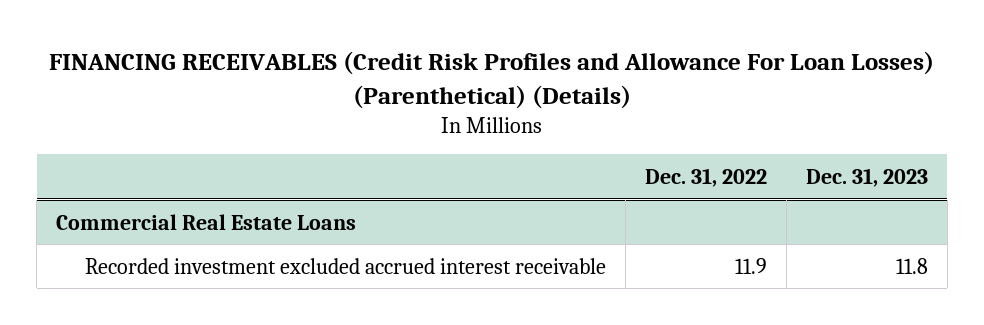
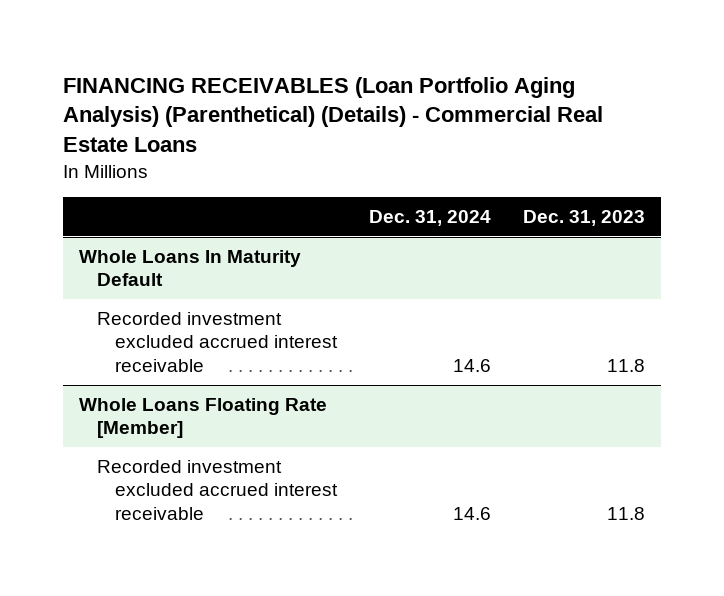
- FINANCING RECEIVABLES (Credit Risk Profiles and Allowance For Loan Losses) (Parenthetical) (Details)
+ FINANCING RECEIVABLES (Loan Portfolio Aging Analysis) (Parenthetical) (Details) - Commercial Real Estate Loans
- | Dec. 31, 2022 | Dec. 31, 2023
+ | Dec. 31, 2024 | Dec. 31, 2023
- Commercial Real Estate Loans
+ Whole Loans In Maturity Default
+ Whole Loans Floating Rate [Member]
+ Recorded investment excluded accrued interest receivable | 14.6 | 11.8

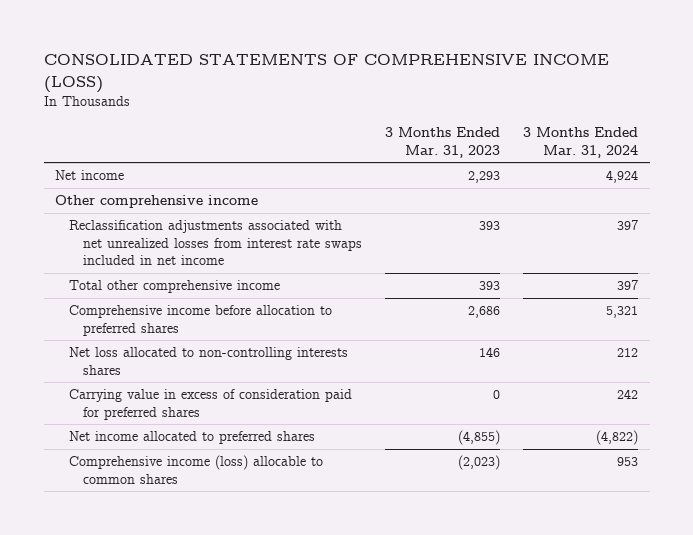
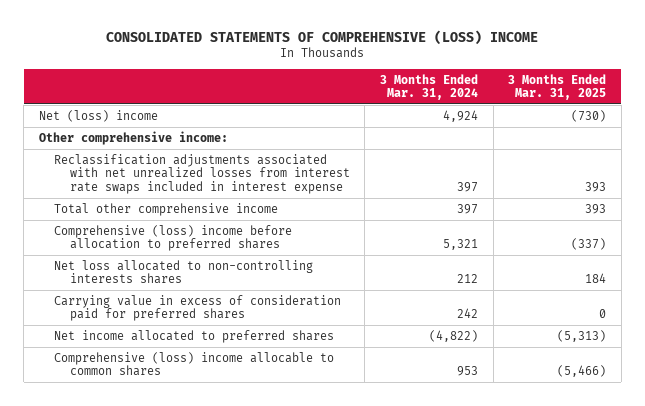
- CONSOLIDATED STATEMENTS OF COMPREHENSIVE INCOME (LOSS)
+ CONSOLIDATED STATEMENTS OF COMPREHENSIVE (LOSS) INCOME
- | 3 Months Ended Mar. 31, 2023 | 3 Months Ended Mar. 31, 2024
+ | 3 Months Ended Mar. 31, 2024 | 3 Months Ended Mar. 31, 2025
- Net income | 2,293 | 4,924
- Other comprehensive income
- Reclassification adjustments associated with net unrealized losses from interest rate swaps included in net income | 393 | 397
+ Net (loss) income | 4,924 | (730)
+ Other comprehensive income:
+ Reclassification adjustments associated with net unrealized losses from interest rate swaps included in interest expense | 397 | 393
- Comprehensive income before allocation to preferred shares | 2,686 | 5,321
+ Comprehensive (loss) income before allocation to preferred shares | 5,321 | (337)
- Comprehensive income (loss) allocable to common shares | (2,023) | 953
+ Comprehensive (loss) income allocable to common shares | 953 | (5,466)

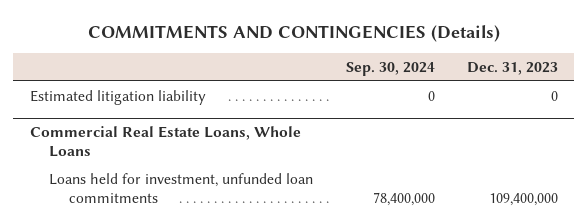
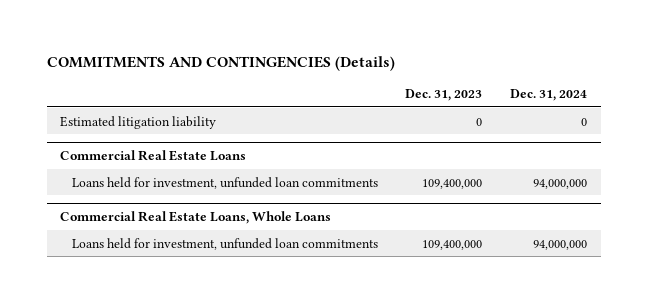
- | Sep. 30, 2024 | Dec. 31, 2023
+ | Dec. 31, 2023 | Dec. 31, 2024
+ Commercial Real Estate Loans
+ Loans held for investment, unfunded loan commitments | 109,400,000 | 94,000,000

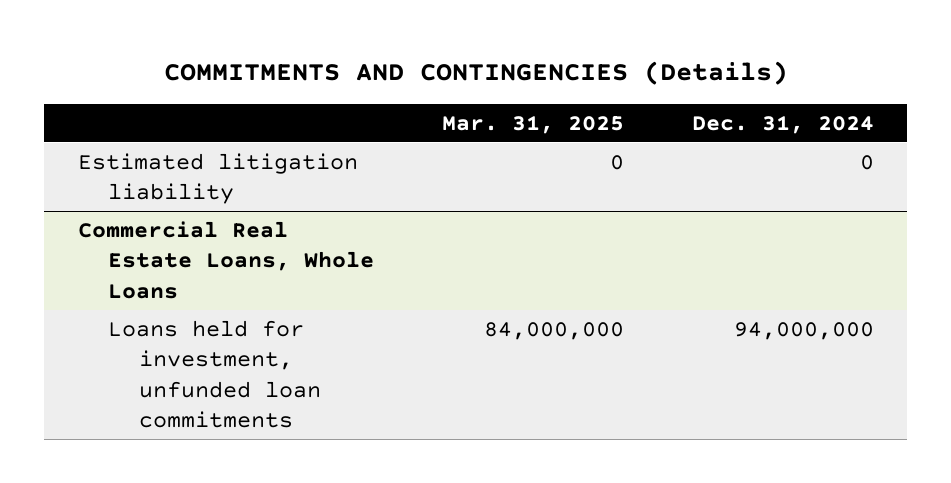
- | Dec. 31, 2023 | Dec. 31, 2024
+ | Mar. 31, 2025 | Dec. 31, 2024
- Commercial Real Estate Loans
- Loans held for investment, unfunded loan commitments | 109,400,000 | 94,000,000

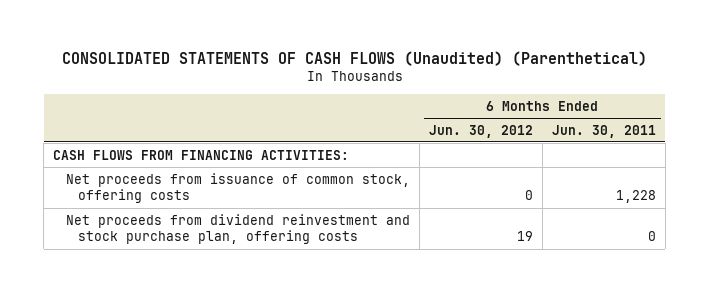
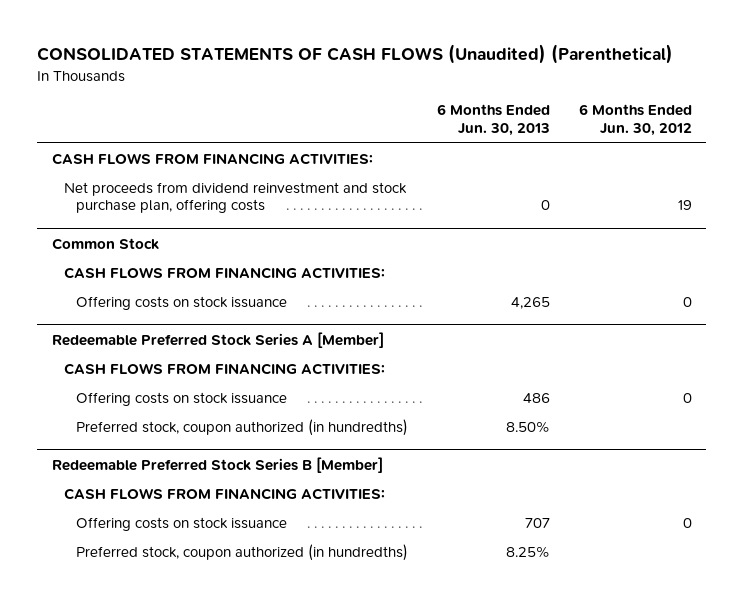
- | 6 Months Ended Jun. 30, 2012 | 6 Months Ended Jun. 30, 2011
+ | 6 Months Ended Jun. 30, 2013 | 6 Months Ended Jun. 30, 2012
- Net proceeds from issuance of common stock, offering costs | 0 | 1,228
+ Common Stock
+ CASH FLOWS FROM FINANCING ACTIVITIES:
+ Offering costs on stock issuance | 4,265 | 0
+ Redeemable Preferred Stock Series A [Member]
+ CASH FLOWS FROM FINANCING ACTIVITIES:
+ Offering costs on stock issuance | 486 | 0
+ Preferred stock, coupon authorized (in hundredths) | 8.50% |
+ Redeemable Preferred Stock Series B [Member]
+ CASH FLOWS FROM FINANCING ACTIVITIES:
+ Offering costs on stock issuance | 707 | 0
+ Preferred stock, coupon authorized (in hundredths) | 8.25% |

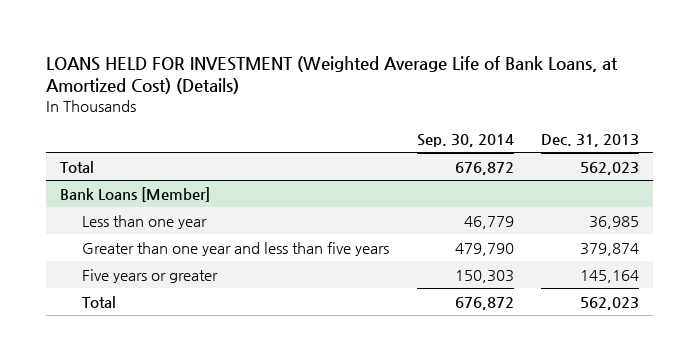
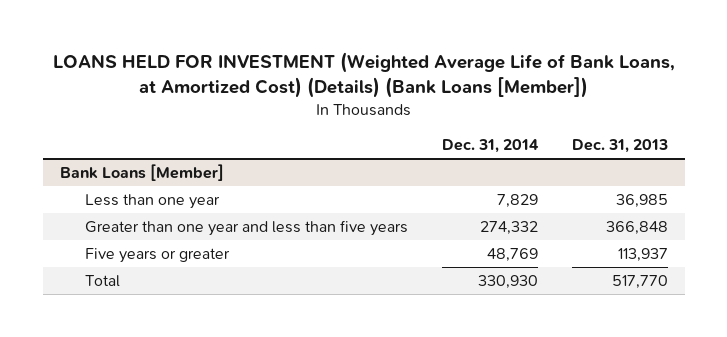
- LOANS HELD FOR INVESTMENT (Weighted Average Life of Bank Loans, at Amortized Cost) (Details)
+ LOANS HELD FOR INVESTMENT (Weighted Average Life of Bank Loans, at Amortized Cost) (Details) (Bank Loans [Member])
- | Sep. 30, 2014 | Dec. 31, 2013
+ | Dec. 31, 2014 | Dec. 31, 2013
- Total | 676,872 | 562,023
@ Bank Loans [Member]
- Greater than one year and less than five years | 479,790 | 379,874
- Five years or greater | 150,303 | 145,164
- Total | 676,872 | 562,023
+ Greater than one year and less than five years | 274,332 | 366,848
+ Five years or greater | 48,769 | 113,937
+ Total | 330,930 | 517,770

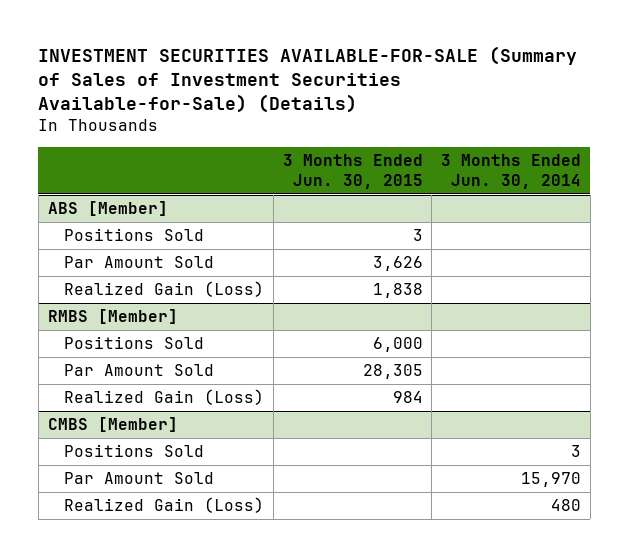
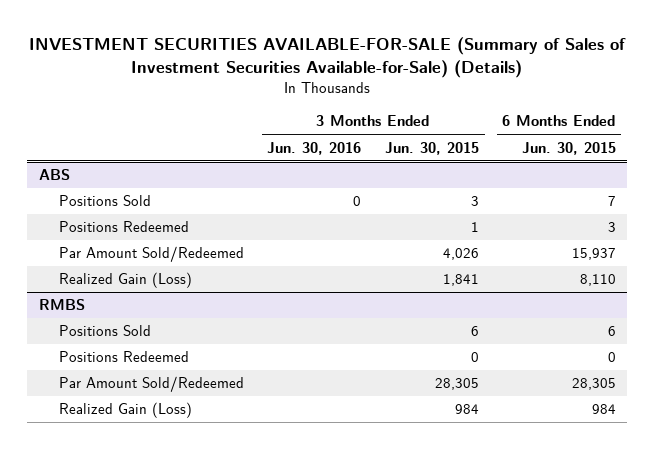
- | 3 Months Ended Jun. 30, 2015 | 3 Months Ended Jun. 30, 2014
+ | 3 Months Ended Jun. 30, 2016 | 3 Months Ended Jun. 30, 2015 | 6 Months Ended Jun. 30, 2015
- ABS [Member]
+ ABS
- Par Amount Sold | 3,626 |
- Realized Gain (Loss) | 1,838 |
- RMBS [Member]
- Positions Sold | 6,000 |
- Par Amount Sold | 28,305 |
+ Positions Redeemed | | 1 | 3
+ Par Amount Sold/Redeemed | | 4,026 | 15,937
+ Realized Gain (Loss) | | 1,841 | 8,110
+ RMBS
+ Positions Sold | | 6 | 6
+ Positions Redeemed | | 0 | 0
+ Par Amount Sold/Redeemed | | 28,305 | 28,305
- CMBS [Member]
- Positions Sold | | 3
- Par Amount Sold | | 15,970
- Realized Gain (Loss) | | 480

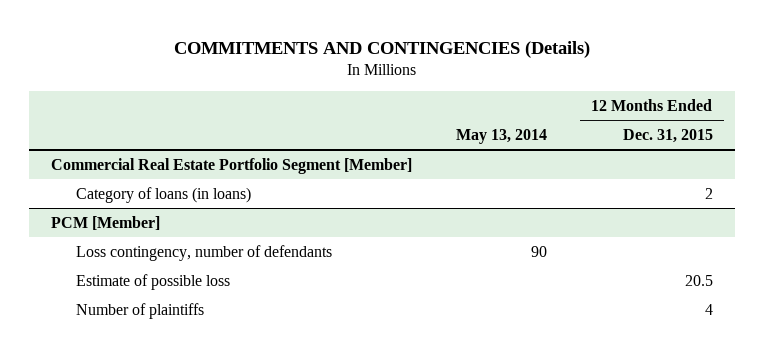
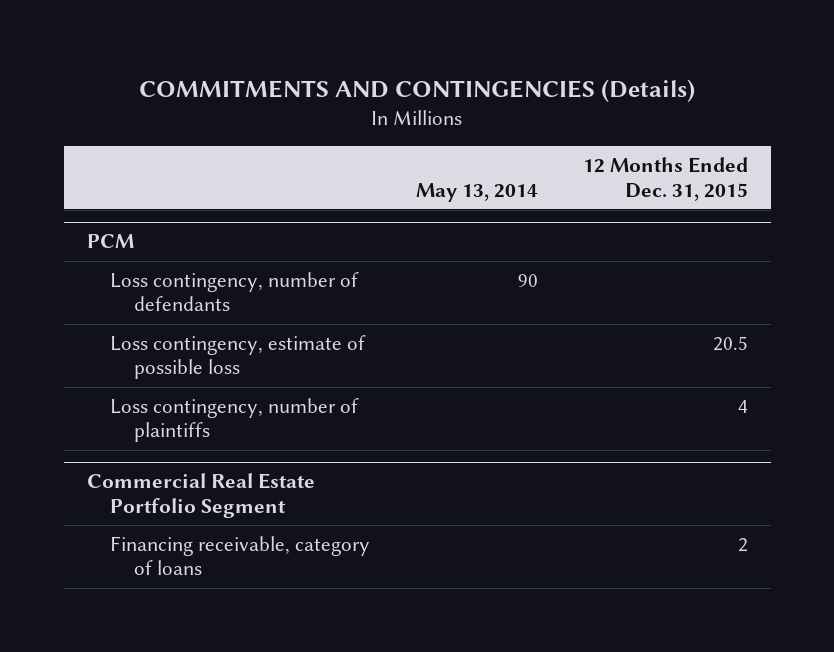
- Commercial Real Estate Portfolio Segment [Member]
- Category of loans (in loans) | | 2
- PCM [Member]
+ PCM
- Estimate of possible loss | | 20.5
- Number of plaintiffs | | 4
+ Loss contingency, estimate of possible loss | | 20.5
+ Loss contingency, number of plaintiffs | | 4
+ Commercial Real Estate Portfolio Segment
+ Financing receivable, category of loans | | 2

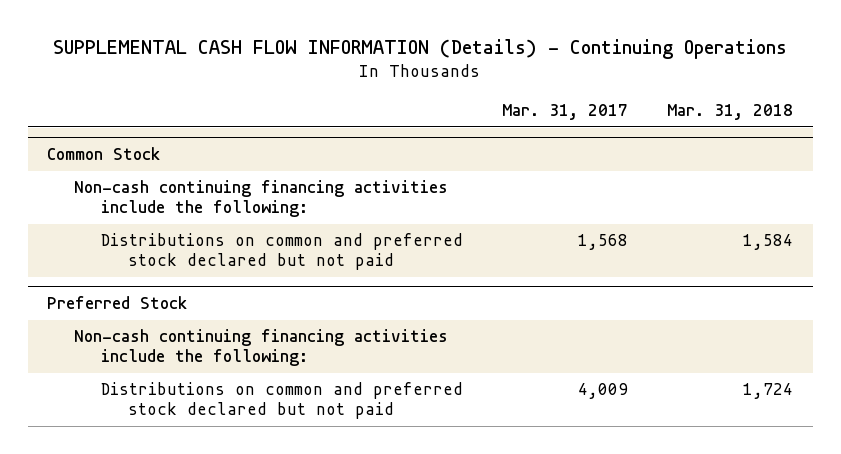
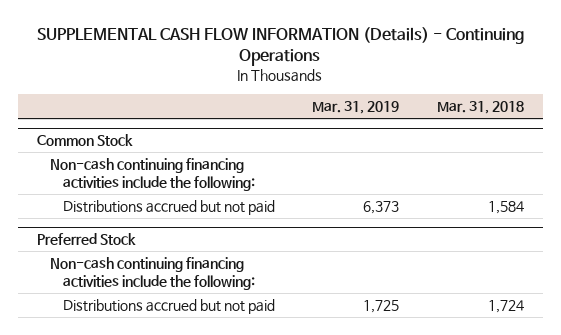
- | Mar. 31, 2017 | Mar. 31, 2018
+ | Mar. 31, 2019 | Mar. 31, 2018
@ Common Stock
- Distributions on common and preferred stock declared but not paid | 1,568 | 1,584
+ Distributions accrued but not paid | 6,373 | 1,584
@ Preferred Stock
- Distributions on common and preferred stock declared but not paid | 4,009 | 1,724
+ Distributions accrued but not paid | 1,725 | 1,724

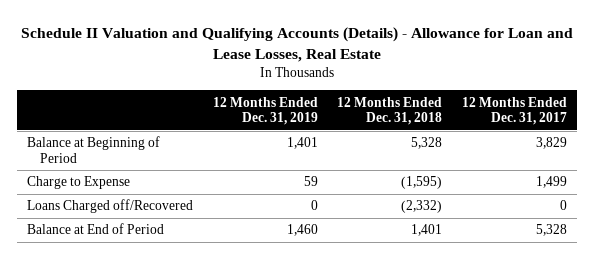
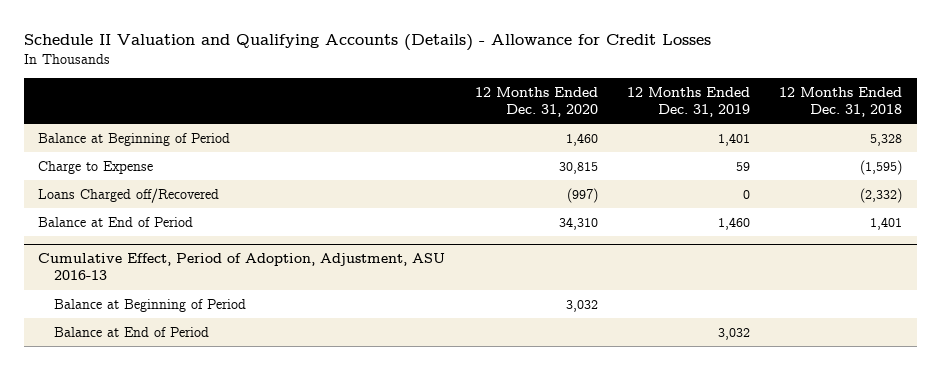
- Schedule II Valuation and Qualifying Accounts (Details) - Allowance for Loan and Lease Losses, Real Estate
+ Schedule II Valuation and Qualifying Accounts (Details) - Allowance for Credit Losses
- | 12 Months Ended Dec. 31, 2019 | 12 Months Ended Dec. 31, 2018 | 12 Months Ended Dec. 31, 2017
+ | 12 Months Ended Dec. 31, 2020 | 12 Months Ended Dec. 31, 2019 | 12 Months Ended Dec. 31, 2018
+ Cumulative Effect, Period of Adoption, Adjustment, ASU 2016-13
+ Balance at Beginning of Period | 3,032 | |
+ Balance at End of Period | | 3,032 |

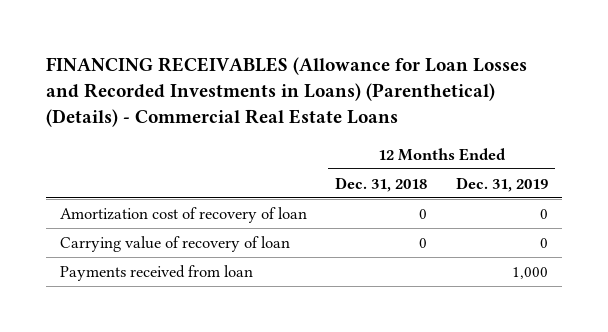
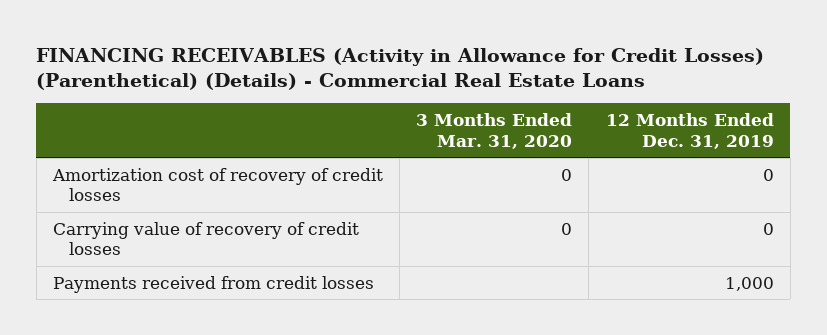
- FINANCING RECEIVABLES (Allowance for Loan Losses and Recorded Investments in Loans) (Parenthetical) (Details) - Commercial Real Estate Loans
+ FINANCING RECEIVABLES (Activity in Allowance for Credit Losses) (Parenthetical) (Details) - Commercial Real Estate Loans
- | 12 Months Ended Dec. 31, 2018 | 12 Months Ended Dec. 31, 2019
+ | 3 Months Ended Mar. 31, 2020 | 12 Months Ended Dec. 31, 2019
- Amortization cost of recovery of loan | 0 | 0
- Carrying value of recovery of loan | 0 | 0
- Payments received from loan | | 1,000
+ Amortization cost of recovery of credit losses | 0 | 0
+ Carrying value of recovery of credit losses | 0 | 0
+ Payments received from credit losses | | 1,000

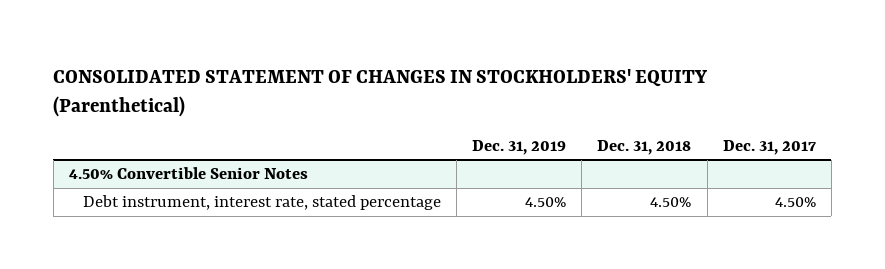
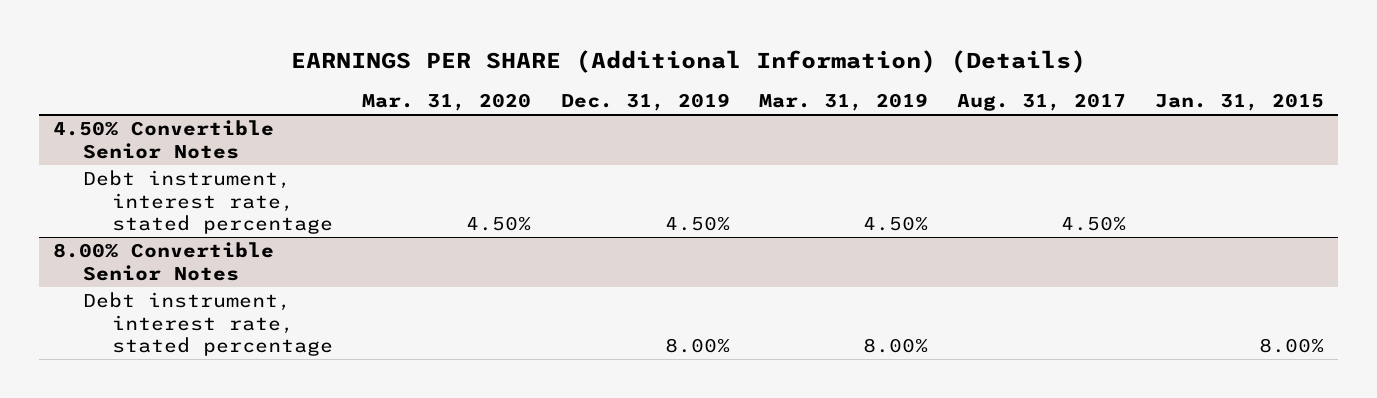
- CONSOLIDATED STATEMENT OF CHANGES IN STOCKHOLDERS' EQUITY (Parenthetical)
+ EARNINGS PER SHARE (Additional Information) (Details)
- | Dec. 31, 2019 | Dec. 31, 2018 | Dec. 31, 2017
+ | Mar. 31, 2020 | Dec. 31, 2019 | Mar. 31, 2019 | Aug. 31, 2017 | Jan. 31, 2015
+ 8.00% Convertible Senior Notes
+ Debt instrument, interest rate, stated percentage | | 8.00% | 8.00% | | 8.00%

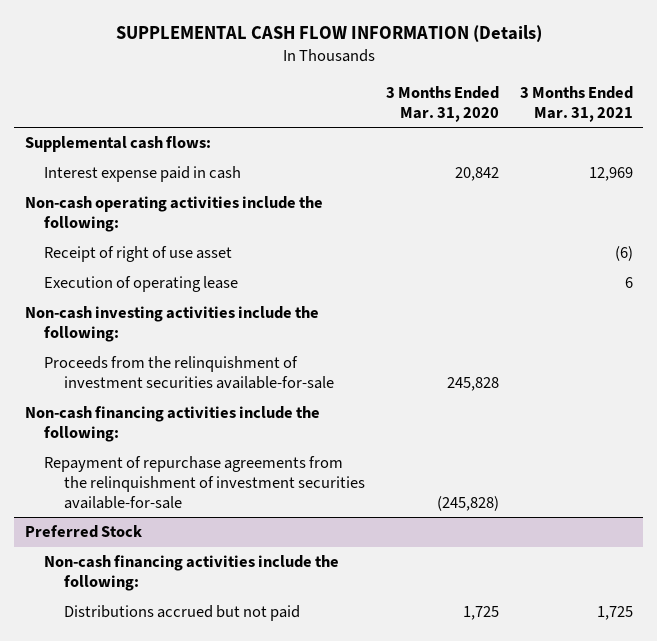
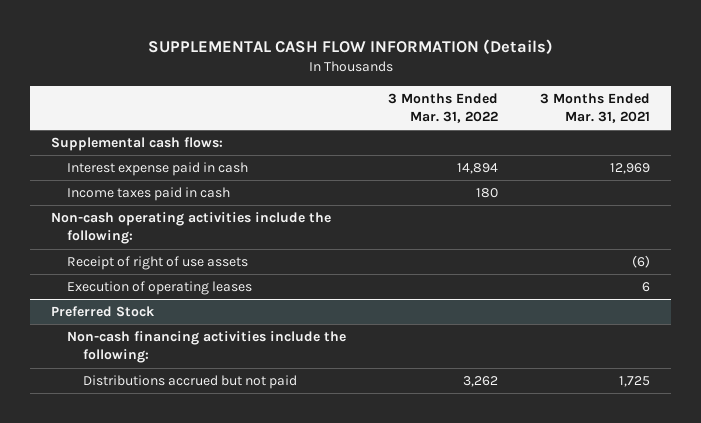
- | 3 Months Ended Mar. 31, 2020 | 3 Months Ended Mar. 31, 2021
+ | 3 Months Ended Mar. 31, 2022 | 3 Months Ended Mar. 31, 2021
+ Income taxes paid in cash | 180 |
- Receipt of right of use asset | | (6)
- Execution of operating lease | | 6
- Non-cash investing activities include the following:
- Proceeds from the relinquishment of investment securities available-for-sale | 245,828 |
- Non-cash financing activities include the following:
- Repayment of repurchase agreements from the relinquishment of investment securities available-for-sale | (245,828) |
+ Receipt of right of use assets | | (6)
+ Execution of operating leases | | 6

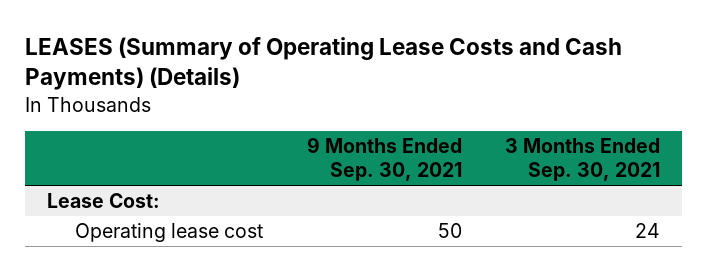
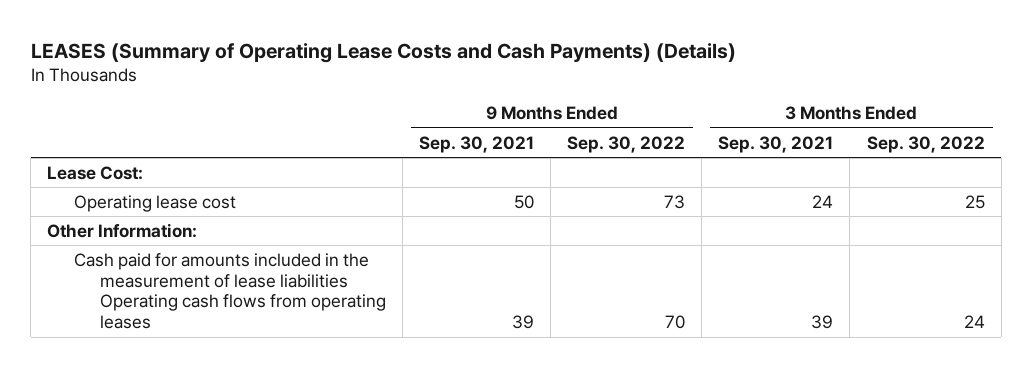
- | 9 Months Ended Sep. 30, 2021 | 3 Months Ended Sep. 30, 2021
+ | 9 Months Ended Sep. 30, 2021 | 9 Months Ended Sep. 30, 2022 | 3 Months Ended Sep. 30, 2021 | 3 Months Ended Sep. 30, 2022
+ Other Information:
+ Cash paid for amounts included in the measurement of lease liabilities Operating cash flows from operating leases | 39 | 70 | 39 | 24

